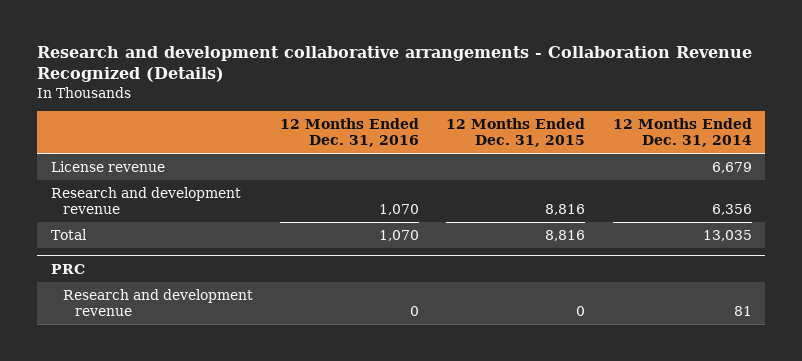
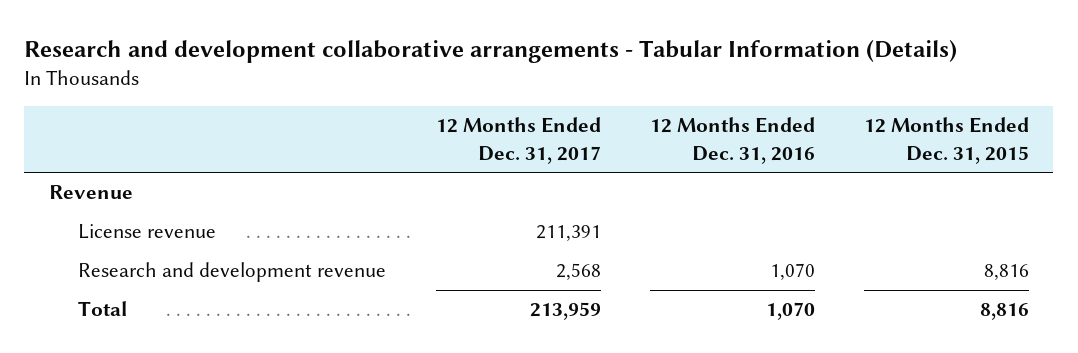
- Research and development collaborative arrangements - Collaboration Revenue Recognized (Details)
+ Research and development collaborative arrangements - Tabular Information (Details)
- | 12 Months Ended Dec. 31, 2016 | 12 Months Ended Dec. 31, 2015 | 12 Months Ended Dec. 31, 2014
+ | 12 Months Ended Dec. 31, 2017 | 12 Months Ended Dec. 31, 2016 | 12 Months Ended Dec. 31, 2015
+ Revenue
- PRC
- Research and development revenue | 0 | 0 | 81

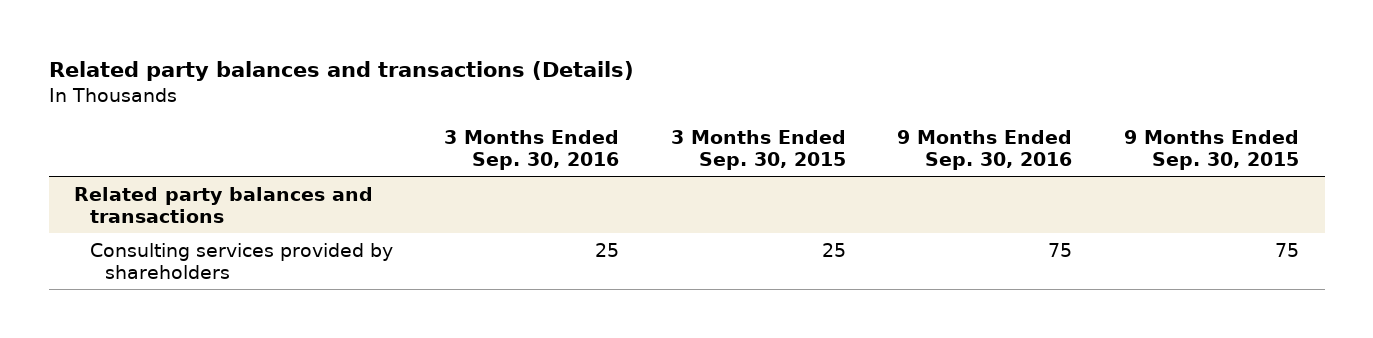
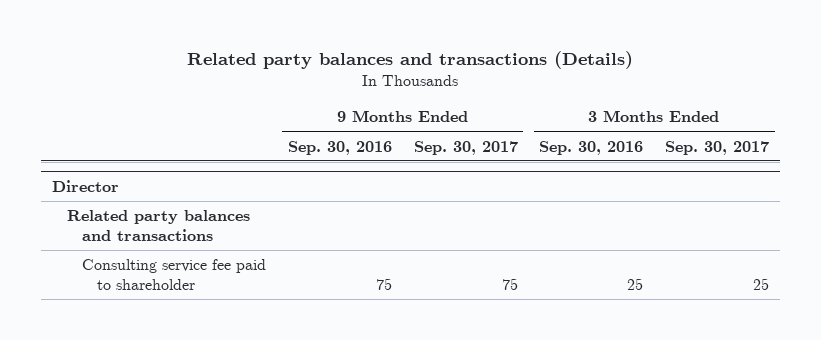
- | 3 Months Ended Sep. 30, 2016 | 3 Months Ended Sep. 30, 2015 | 9 Months Ended Sep. 30, 2016 | 9 Months Ended Sep. 30, 2015
+ | 9 Months Ended Sep. 30, 2016 | 9 Months Ended Sep. 30, 2017 | 3 Months Ended Sep. 30, 2016 | 3 Months Ended Sep. 30, 2017
+ Director
- Consulting services provided by shareholders | 25 | 25 | 75 | 75
+ Consulting service fee paid to shareholder | 75 | 75 | 25 | 25

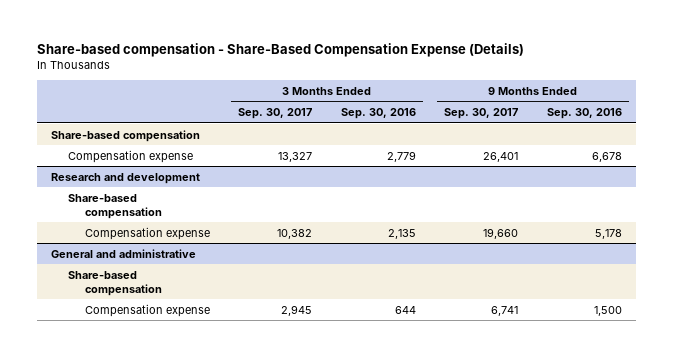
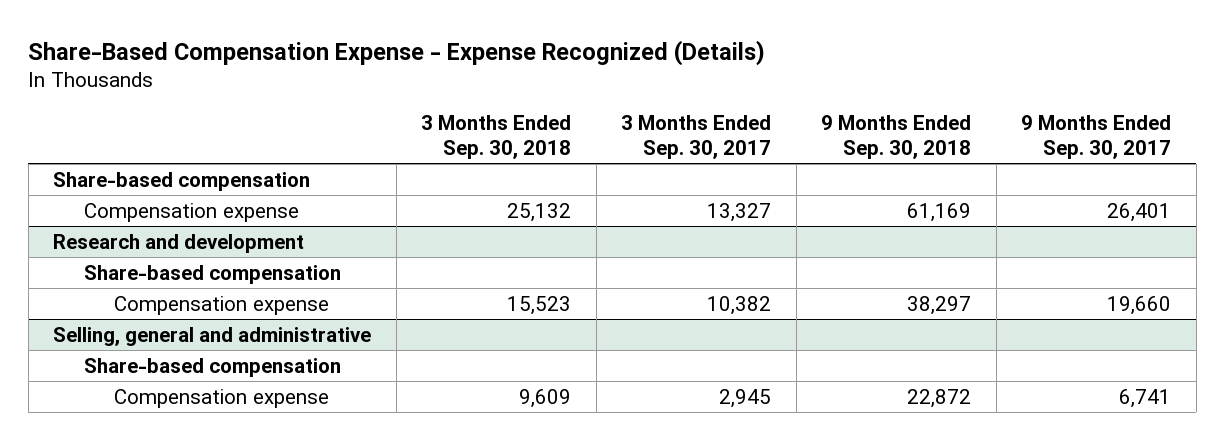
- Share-based compensation - Share-Based Compensation Expense (Details)
+ Share-Based Compensation Expense - Expense Recognized (Details)
- | 3 Months Ended Sep. 30, 2017 | 3 Months Ended Sep. 30, 2016 | 9 Months Ended Sep. 30, 2017 | 9 Months Ended Sep. 30, 2016
+ | 3 Months Ended Sep. 30, 2018 | 3 Months Ended Sep. 30, 2017 | 9 Months Ended Sep. 30, 2018 | 9 Months Ended Sep. 30, 2017
- General and administrative
+ Selling, general and administrative

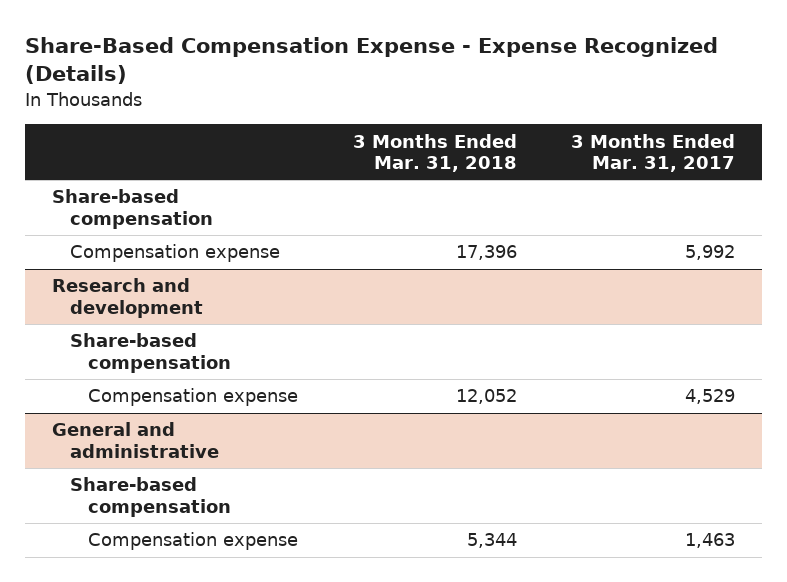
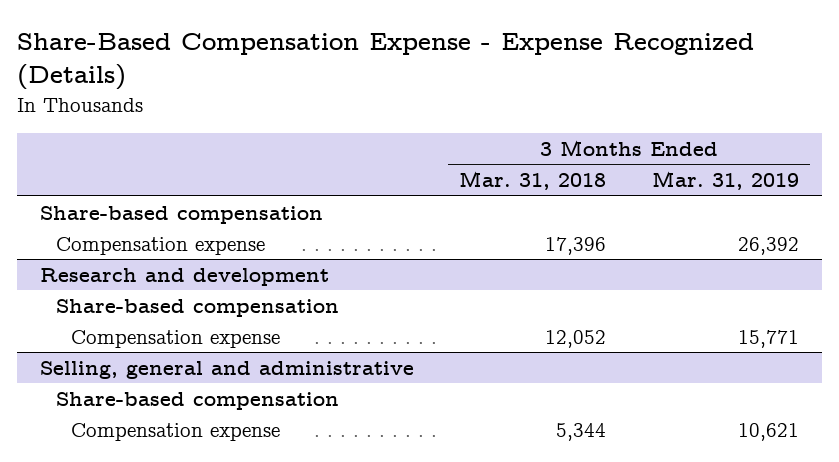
- | 3 Months Ended Mar. 31, 2018 | 3 Months Ended Mar. 31, 2017
+ | 3 Months Ended Mar. 31, 2018 | 3 Months Ended Mar. 31, 2019
- General and administrative
+ Selling, general and administrative

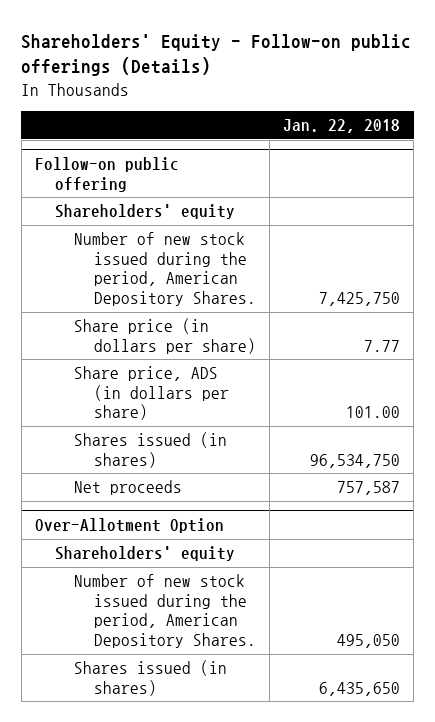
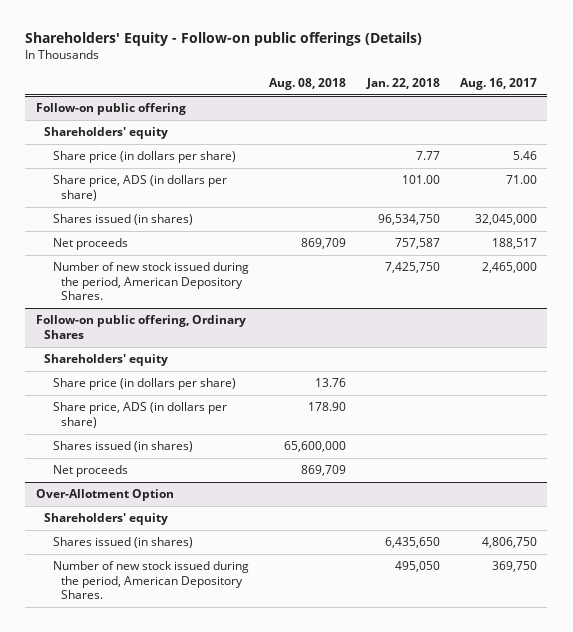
- | Jan. 22, 2018
+ | Aug. 08, 2018 | Jan. 22, 2018 | Aug. 16, 2017
@ Follow-on public offering
moved down: Number of new stock issued during the period, American Depository Shares. | | 7,425,750 | 2,465,000
+ Follow-on public offering, Ordinary Shares
+ Shareholders' equity
+ Share price (in dollars per share) | 13.76 | |
+ Share price, ADS (in dollars per share) | 178.90 | |
+ Shares issued (in shares) | 65,600,000 | |
+ Net proceeds | 869,709 | |
@ Over-Allotment Option
moved down: Number of new stock issued during the period, American Depository Shares. | | 495,050 | 369,750

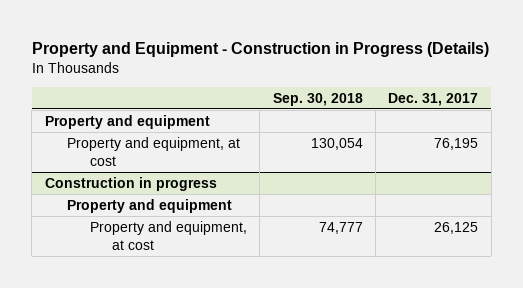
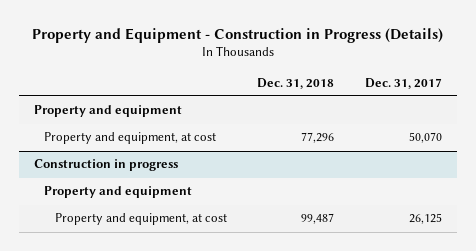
- | Sep. 30, 2018 | Dec. 31, 2017
+ | Dec. 31, 2018 | Dec. 31, 2017
- Property and equipment, at cost | 130,054 | 76,195
+ Property and equipment, at cost | 77,296 | 50,070

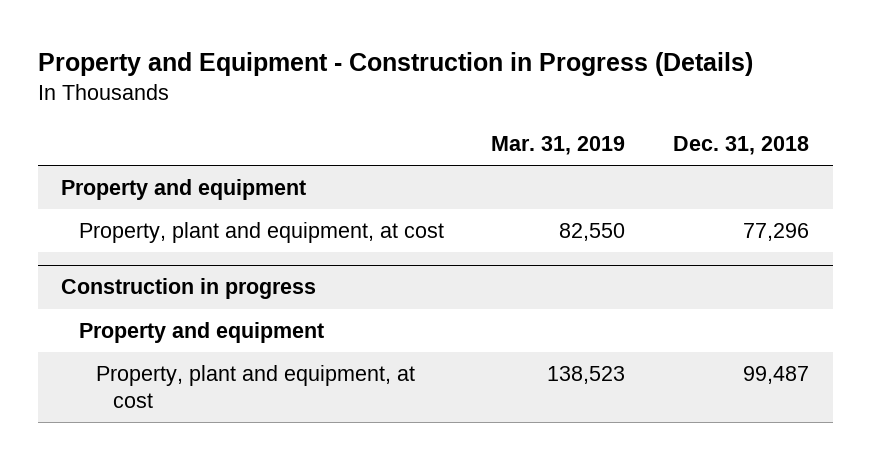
- | Dec. 31, 2018 | Dec. 31, 2017
+ | Mar. 31, 2019 | Dec. 31, 2018
- Property and equipment, at cost | 77,296 | 50,070
+ Property, plant and equipment, at cost | 82,550 | 77,296
@ Construction in progress
- Property and equipment, at cost | 99,487 | 26,125
+ Property, plant and equipment, at cost | 138,523 | 99,487

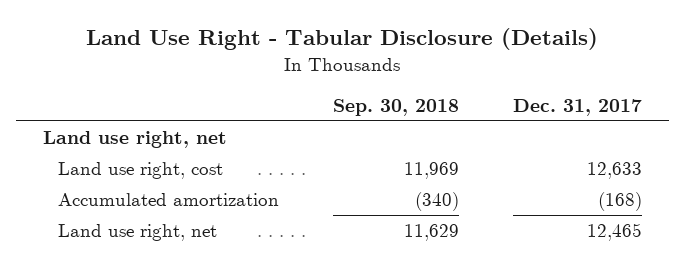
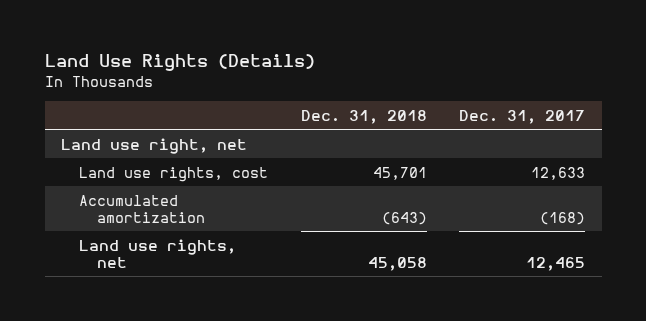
- Land Use Right - Tabular Disclosure (Details)
+ Land Use Rights (Details)
- | Sep. 30, 2018 | Dec. 31, 2017
+ | Dec. 31, 2018 | Dec. 31, 2017
- Land use right, cost | 11,969 | 12,633
+ Land use rights, cost | 45,701 | 12,633
- Land use right, net | 11,629 | 12,465
+ Land use rights, net | 45,058 | 12,465

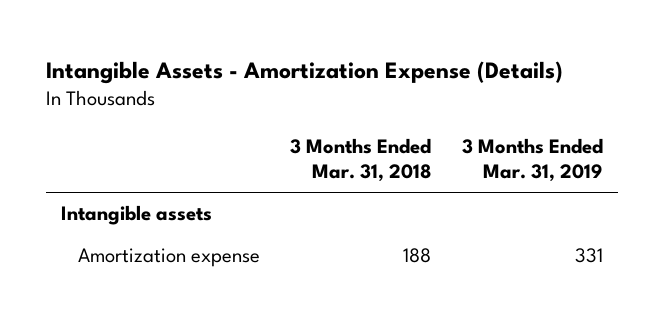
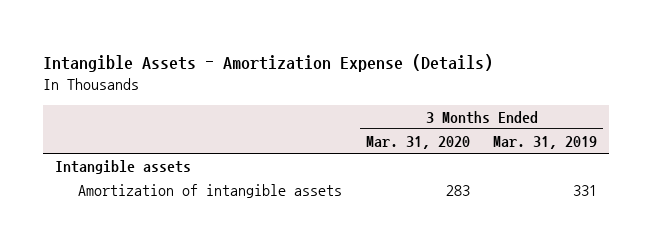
- | 3 Months Ended Mar. 31, 2018 | 3 Months Ended Mar. 31, 2019
+ | 3 Months Ended Mar. 31, 2020 | 3 Months Ended Mar. 31, 2019
- Amortization expense | 188 | 331
+ Amortization of intangible assets | 283 | 331

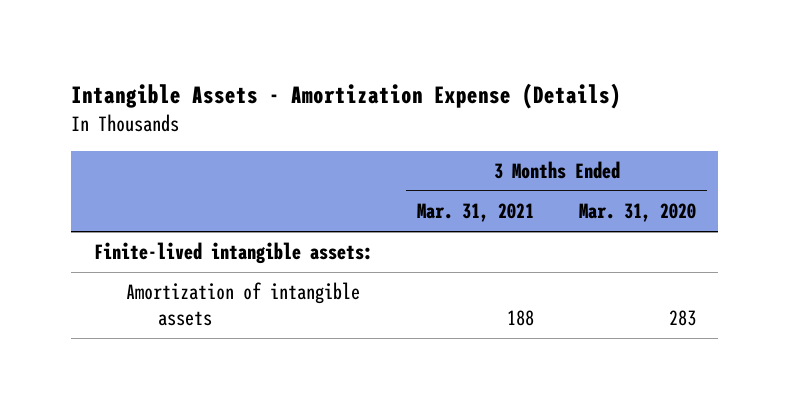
- | 3 Months Ended Mar. 31, 2020 | 3 Months Ended Mar. 31, 2019
+ | 3 Months Ended Mar. 31, 2021 | 3 Months Ended Mar. 31, 2020
- Intangible assets
+ Finite-lived intangible assets:

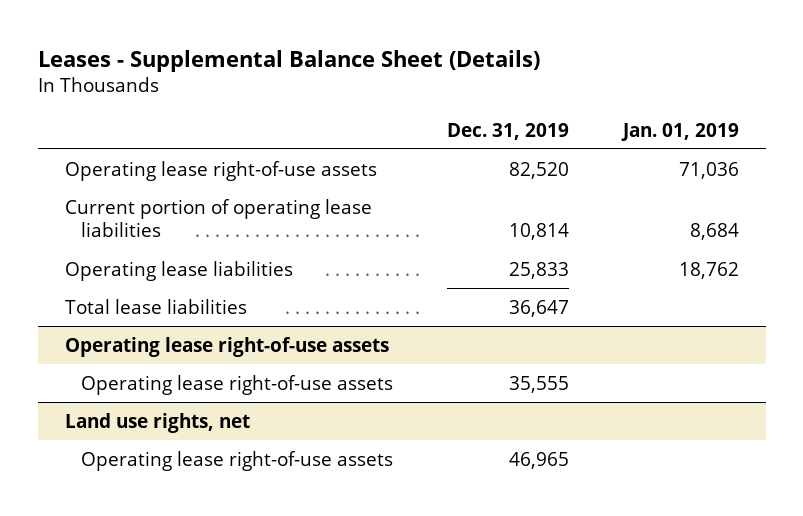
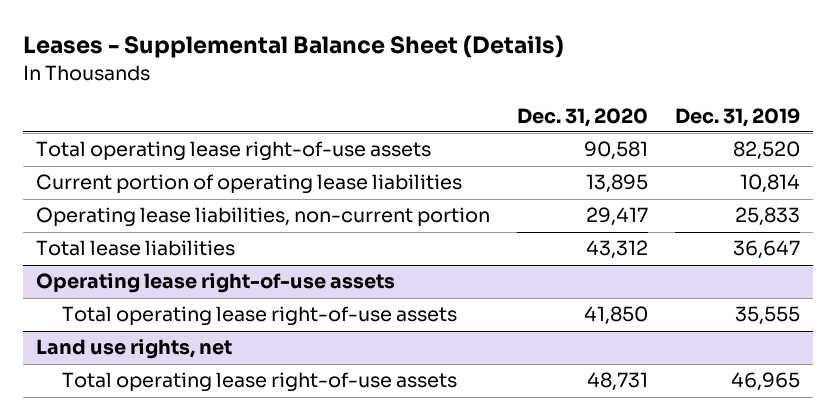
- | Dec. 31, 2019 | Jan. 01, 2019
+ | Dec. 31, 2020 | Dec. 31, 2019
- Operating lease right-of-use assets | 82,520 | 71,036
+ Total operating lease right-of-use assets | 90,581 | 82,520
- Operating lease liabilities | 25,833 | 18,762
+ Operating lease liabilities, non-current portion | 29,417 | 25,833
@ Operating lease right-of-use assets
- Operating lease right-of-use assets | 35,555 |
+ Total operating lease right-of-use assets | 41,850 | 35,555
@ Land use rights, net
- Operating lease right-of-use assets | 46,965 |
+ Total operating lease right-of-use assets | 48,731 | 46,965

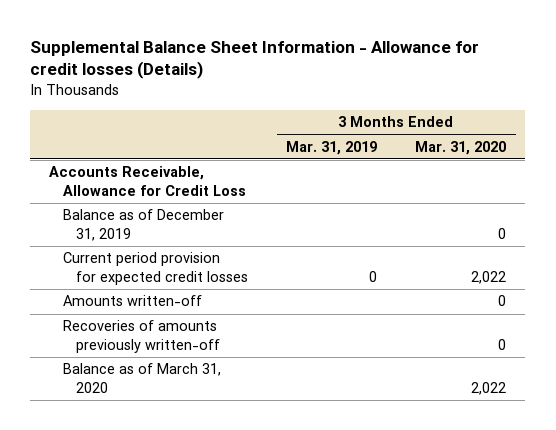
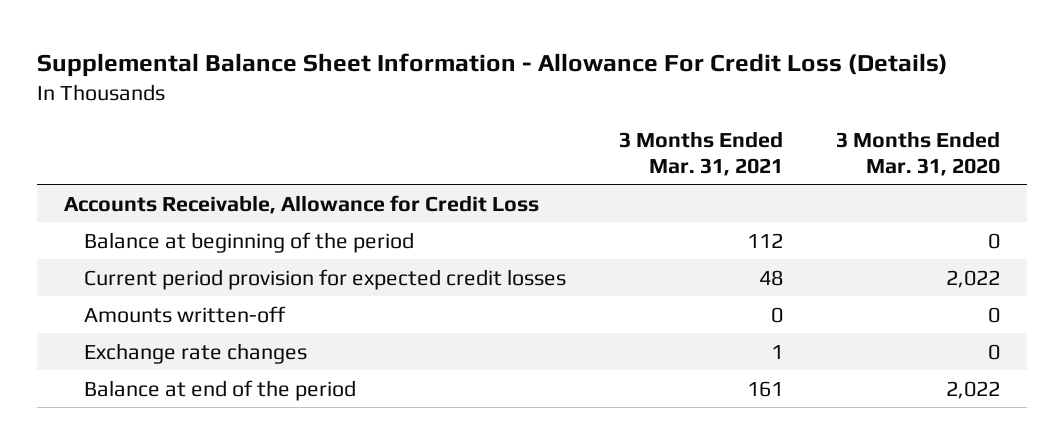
- Supplemental Balance Sheet Information - Allowance for credit losses (Details)
+ Supplemental Balance Sheet Information - Allowance For Credit Loss (Details)
- | 3 Months Ended Mar. 31, 2019 | 3 Months Ended Mar. 31, 2020
+ | 3 Months Ended Mar. 31, 2021 | 3 Months Ended Mar. 31, 2020
- Balance as of December 31, 2019 | | 0
+ Balance at beginning of the period | 112 | 0
- Recoveries of amounts previously written-off | | 0
- Balance as of March 31, 2020 | | 2,022
+ Exchange rate changes | 1 | 0
+ Balance at end of the period | 161 | 2,022

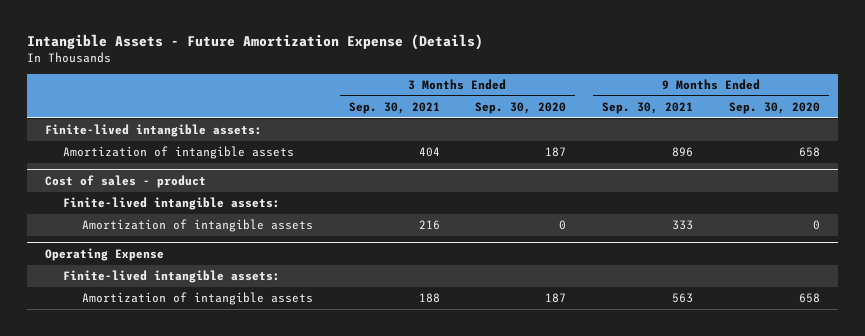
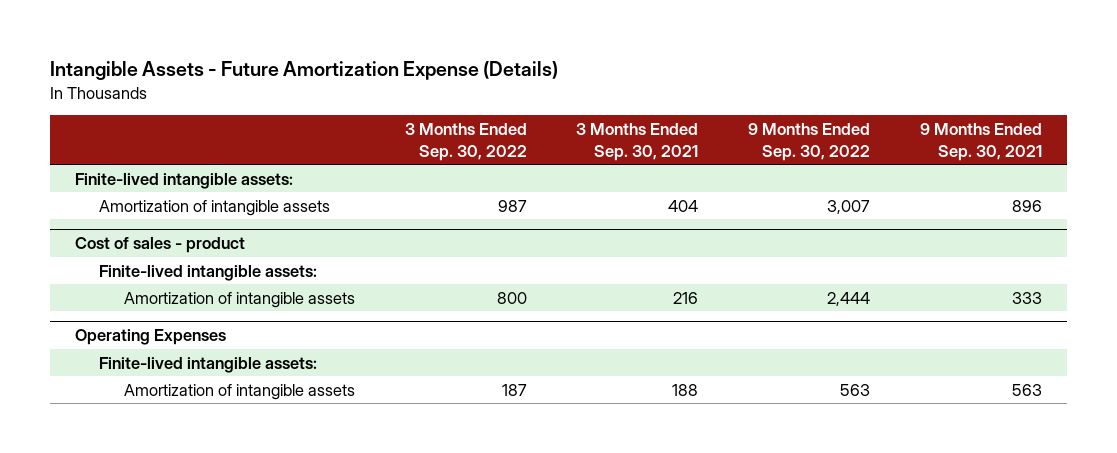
- | 3 Months Ended Sep. 30, 2021 | 3 Months Ended Sep. 30, 2020 | 9 Months Ended Sep. 30, 2021 | 9 Months Ended Sep. 30, 2020
+ | 3 Months Ended Sep. 30, 2022 | 3 Months Ended Sep. 30, 2021 | 9 Months Ended Sep. 30, 2022 | 9 Months Ended Sep. 30, 2021
- Operating Expense
+ Operating Expenses

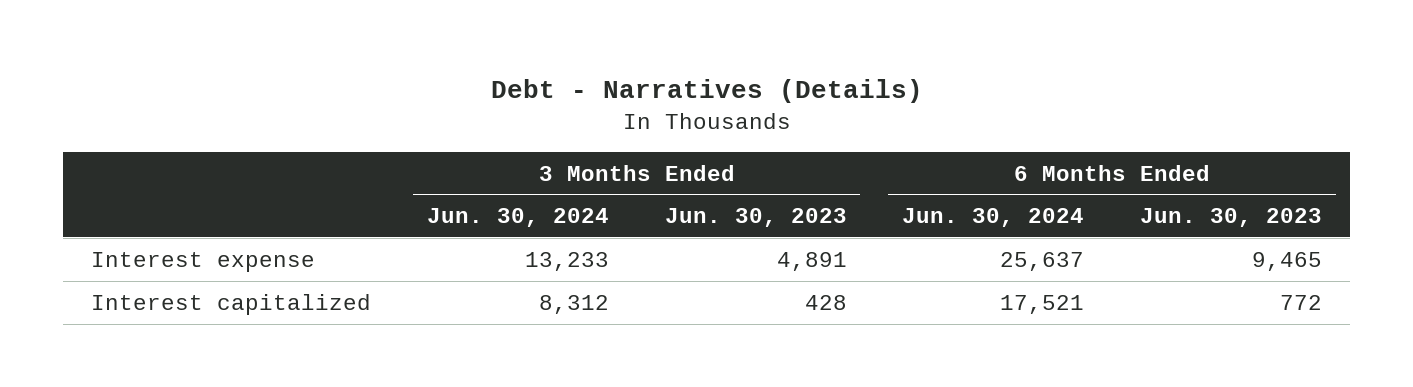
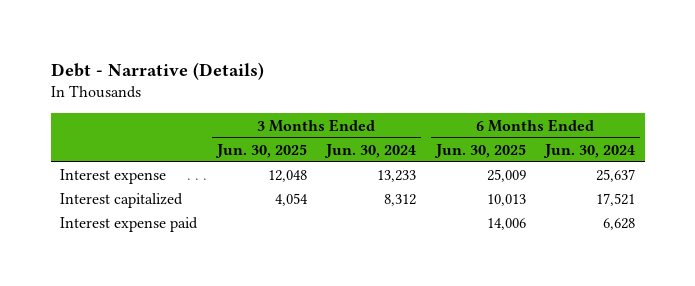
- Debt - Narratives (Details)
+ Debt - Narrative (Details)
- | 3 Months Ended Jun. 30, 2024 | 3 Months Ended Jun. 30, 2023 | 6 Months Ended Jun. 30, 2024 | 6 Months Ended Jun. 30, 2023
+ | 3 Months Ended Jun. 30, 2025 | 3 Months Ended Jun. 30, 2024 | 6 Months Ended Jun. 30, 2025 | 6 Months Ended Jun. 30, 2024
+ Interest expense paid | | | 14,006 | 6,628

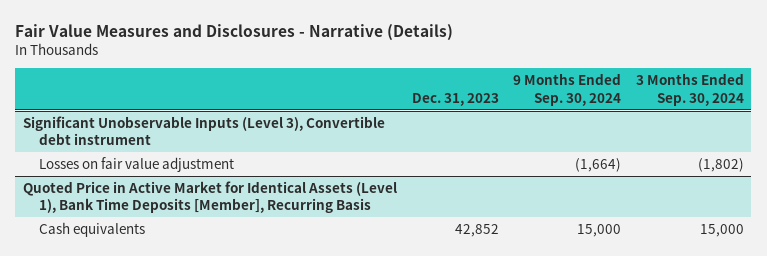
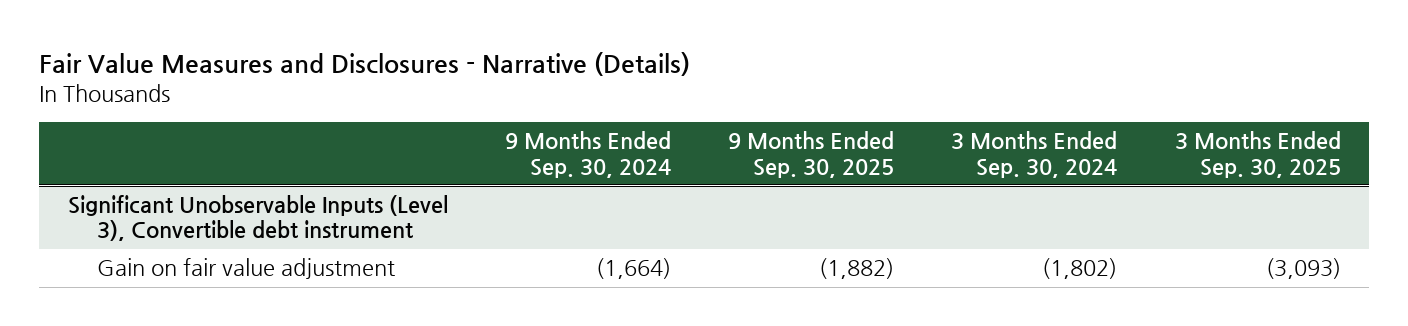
- | Dec. 31, 2023 | 9 Months Ended Sep. 30, 2024 | 3 Months Ended Sep. 30, 2024
+ | 9 Months Ended Sep. 30, 2024 | 9 Months Ended Sep. 30, 2025 | 3 Months Ended Sep. 30, 2024 | 3 Months Ended Sep. 30, 2025
@ Significant Unobservable Inputs (Level 3), Convertible debt instrument
- Losses on fair value adjustment | | (1,664) | (1,802)
- Quoted Price in Active Market for Identical Assets (Level 1), Bank Time Deposits [Member], Recurring Basis
- Cash equivalents | 42,852 | 15,000 | 15,000
@ Significant Unobservable Inputs (Level 3), Convertible debt instrument
+ Gain on fair value adjustment | (1,664) | (1,882) | (1,802) | (3,093)

